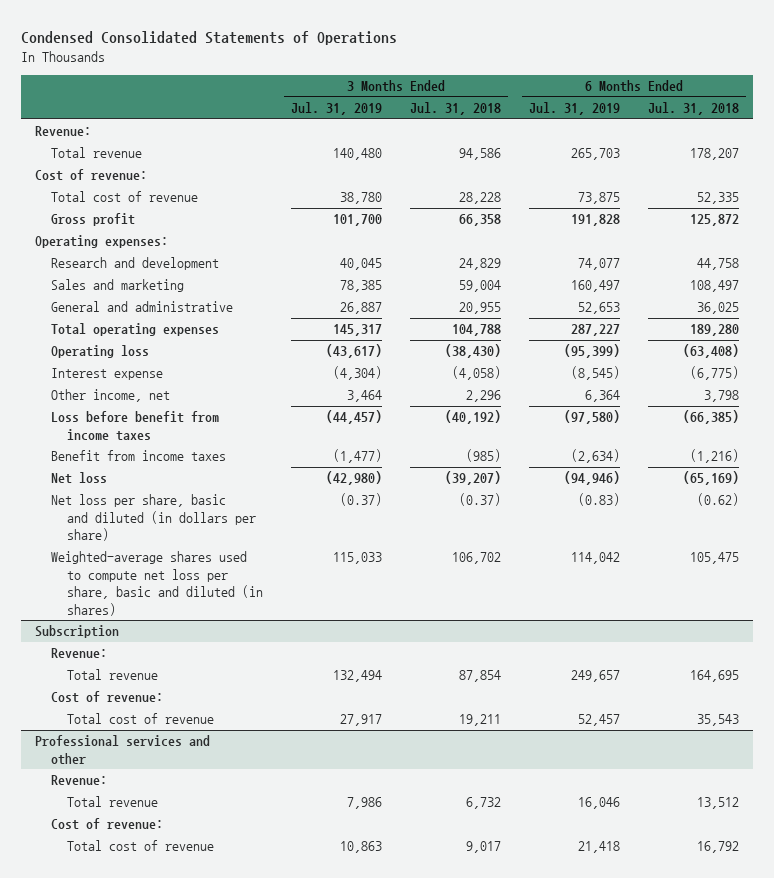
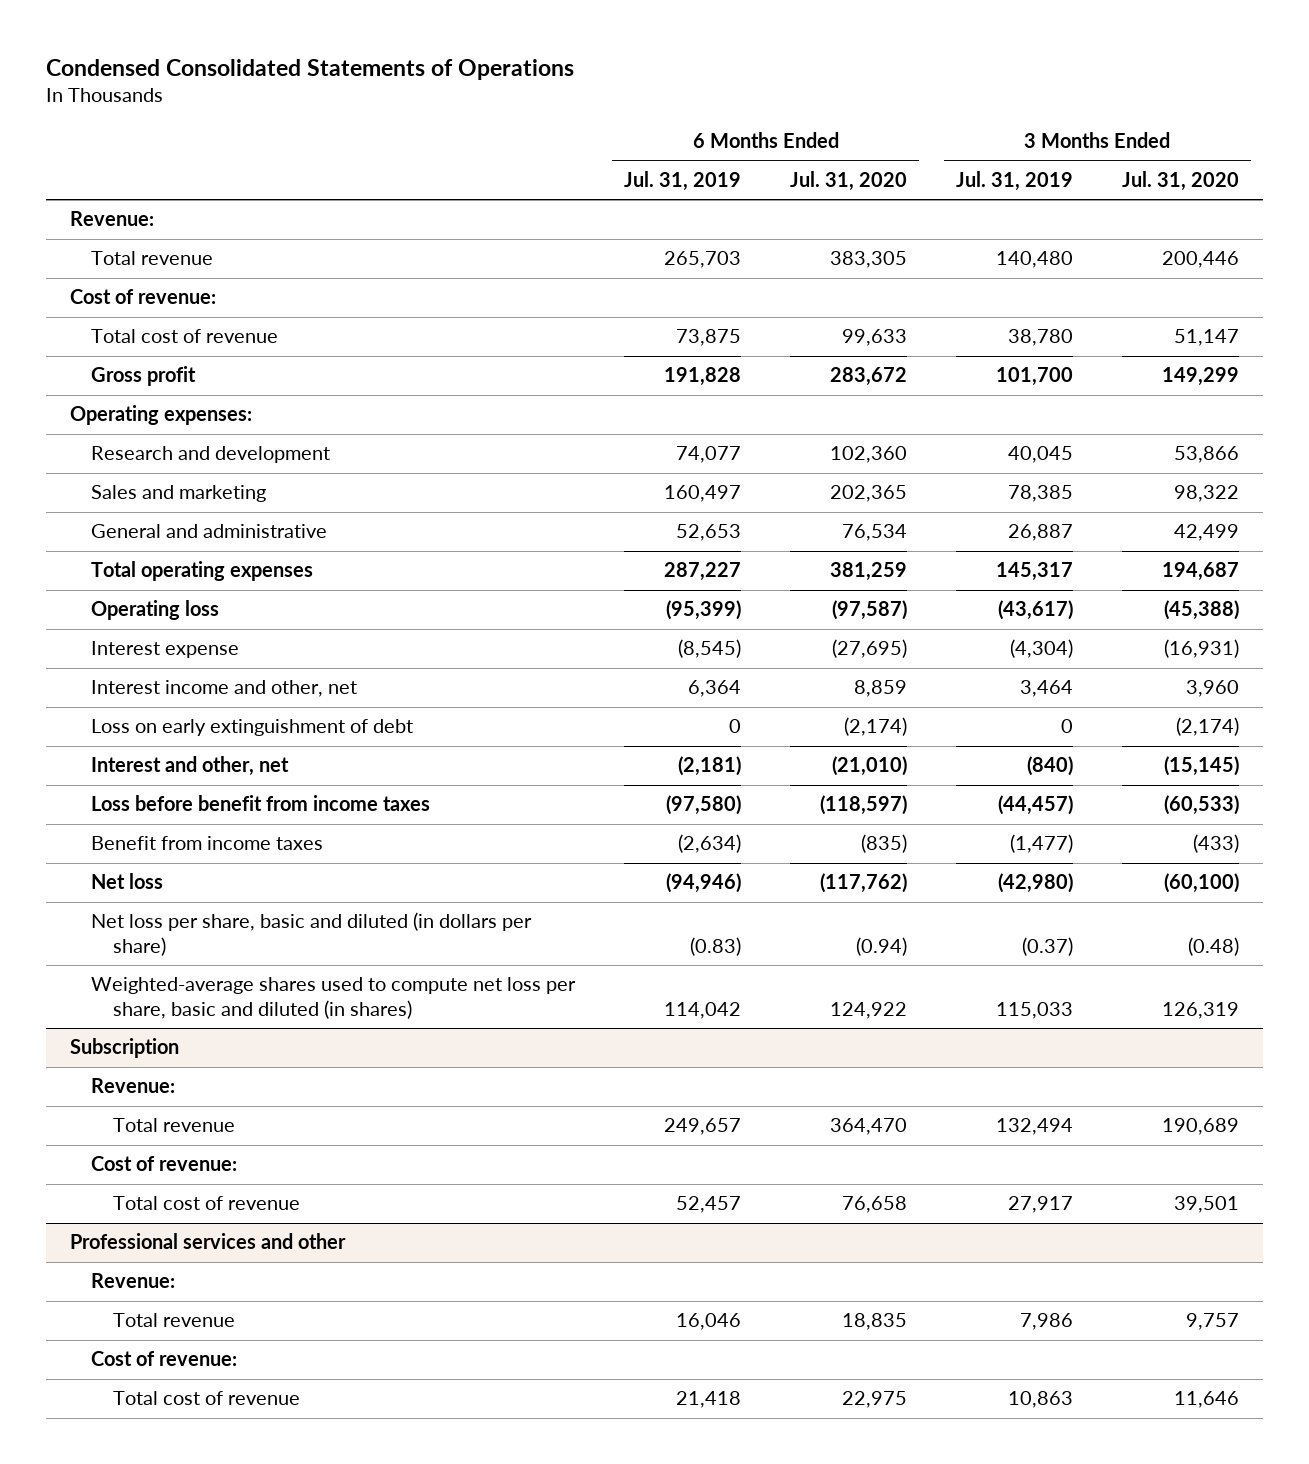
- | 3 Months Ended Jul. 31, 2019 | 3 Months Ended Jul. 31, 2018 | 6 Months Ended Jul. 31, 2019 | 6 Months Ended Jul. 31, 2018
+ | 6 Months Ended Jul. 31, 2019 | 6 Months Ended Jul. 31, 2020 | 3 Months Ended Jul. 31, 2019 | 3 Months Ended Jul. 31, 2020
- Other income, net | 3,464 | 2,296 | 6,364 | 3,798
+ Interest income and other, net | 6,364 | 8,859 | 3,464 | 3,960
+ Loss on early extinguishment of debt | 0 | (2,174) | 0 | (2,174)
+ Interest and other, net | (2,181) | (21,010) | (840) | (15,145)

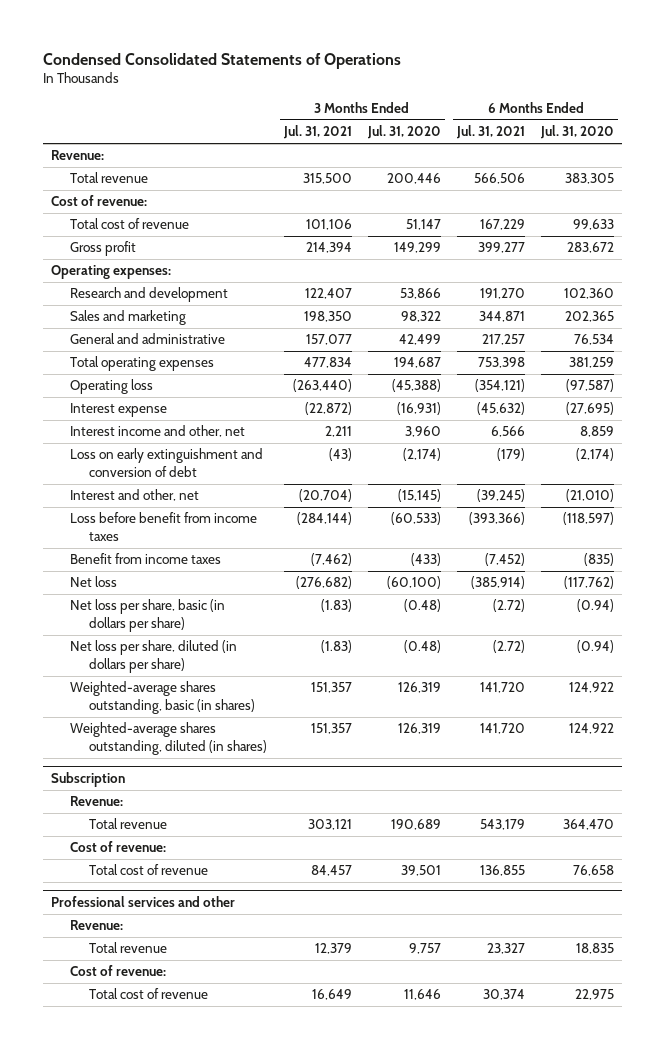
- | 6 Months Ended Jul. 31, 2019 | 6 Months Ended Jul. 31, 2020 | 3 Months Ended Jul. 31, 2019 | 3 Months Ended Jul. 31, 2020
+ | 3 Months Ended Jul. 31, 2021 | 3 Months Ended Jul. 31, 2020 | 6 Months Ended Jul. 31, 2021 | 6 Months Ended Jul. 31, 2020
- Loss on early extinguishment of debt | 0 | (2,174) | 0 | (2,174)
+ Loss on early extinguishment and conversion of debt | (43) | (2,174) | (179) | (2,174)
- Net loss per share, basic and diluted (in dollars per share) | (0.83) | (0.94) | (0.37) | (0.48)
- Weighted-average shares used to compute net loss per share, basic and diluted (in shares) | 114,042 | 124,922 | 115,033 | 126,319
+ Net loss per share, basic (in dollars per share) | (1.83) | (0.48) | (2.72) | (0.94)
+ Net loss per share, diluted (in dollars per share) | (1.83) | (0.48) | (2.72) | (0.94)
+ Weighted-average shares outstanding, basic (in shares) | 151,357 | 126,319 | 141,720 | 124,922
+ Weighted-average shares outstanding, diluted (in shares) | 151,357 | 126,319 | 141,720 | 124,922

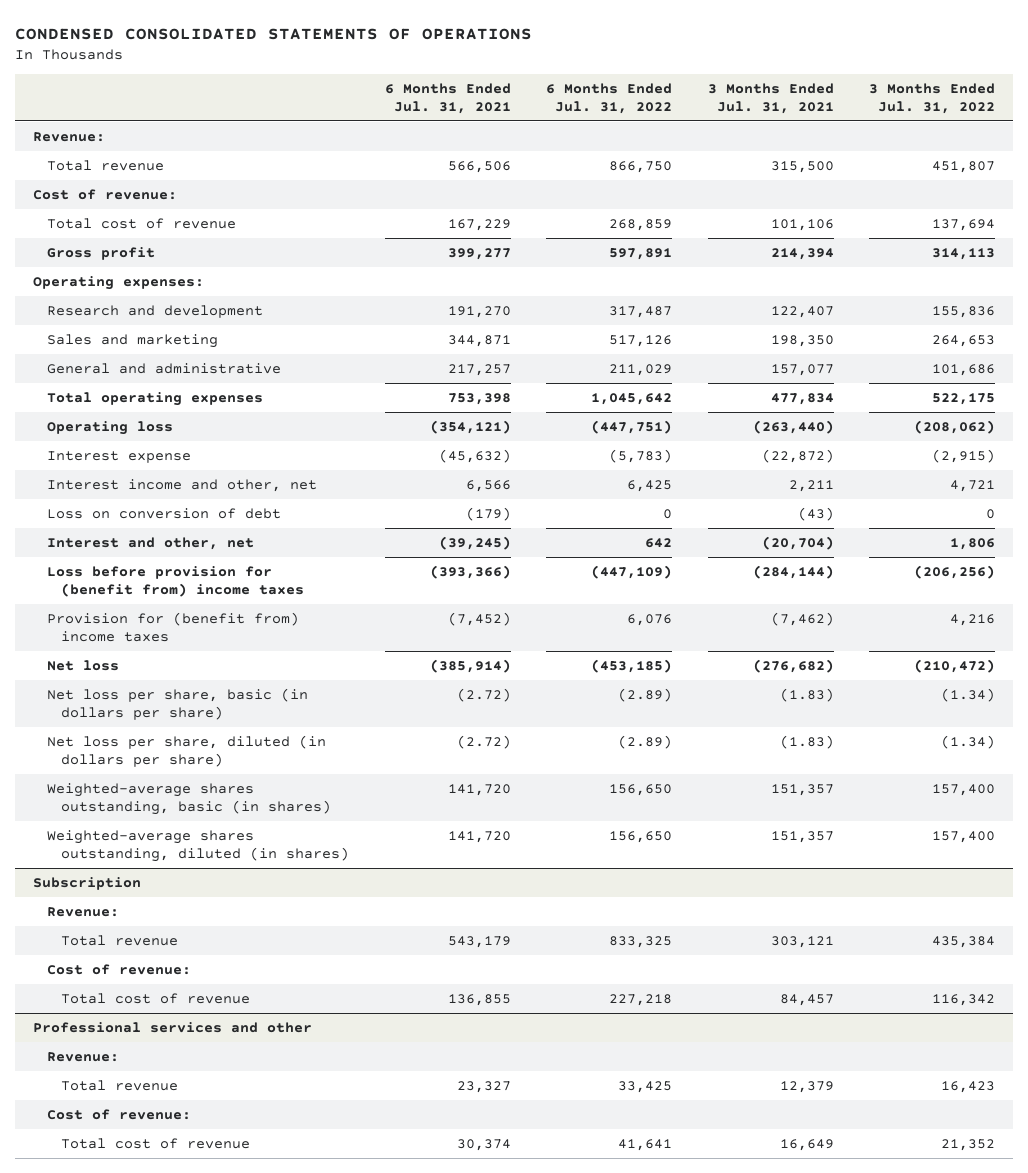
- Condensed Consolidated Statements of Operations
+ CONDENSED CONSOLIDATED STATEMENTS OF OPERATIONS
- | 3 Months Ended Jul. 31, 2021 | 3 Months Ended Jul. 31, 2020 | 6 Months Ended Jul. 31, 2021 | 6 Months Ended Jul. 31, 2020
+ | 6 Months Ended Jul. 31, 2021 | 6 Months Ended Jul. 31, 2022 | 3 Months Ended Jul. 31, 2021 | 3 Months Ended Jul. 31, 2022
- Loss on early extinguishment and conversion of debt | (43) | (2,174) | (179) | (2,174)
+ Loss on conversion of debt | (179) | 0 | (43) | 0
- Loss before benefit from income taxes | (284,144) | (60,533) | (393,366) | (118,597)
- Benefit from income taxes | (7,462) | (433) | (7,452) | (835)
+ Loss before provision for (benefit from) income taxes | (393,366) | (447,109) | (284,144) | (206,256)
+ Provision for (benefit from) income taxes | (7,452) | 6,076 | (7,462) | 4,216

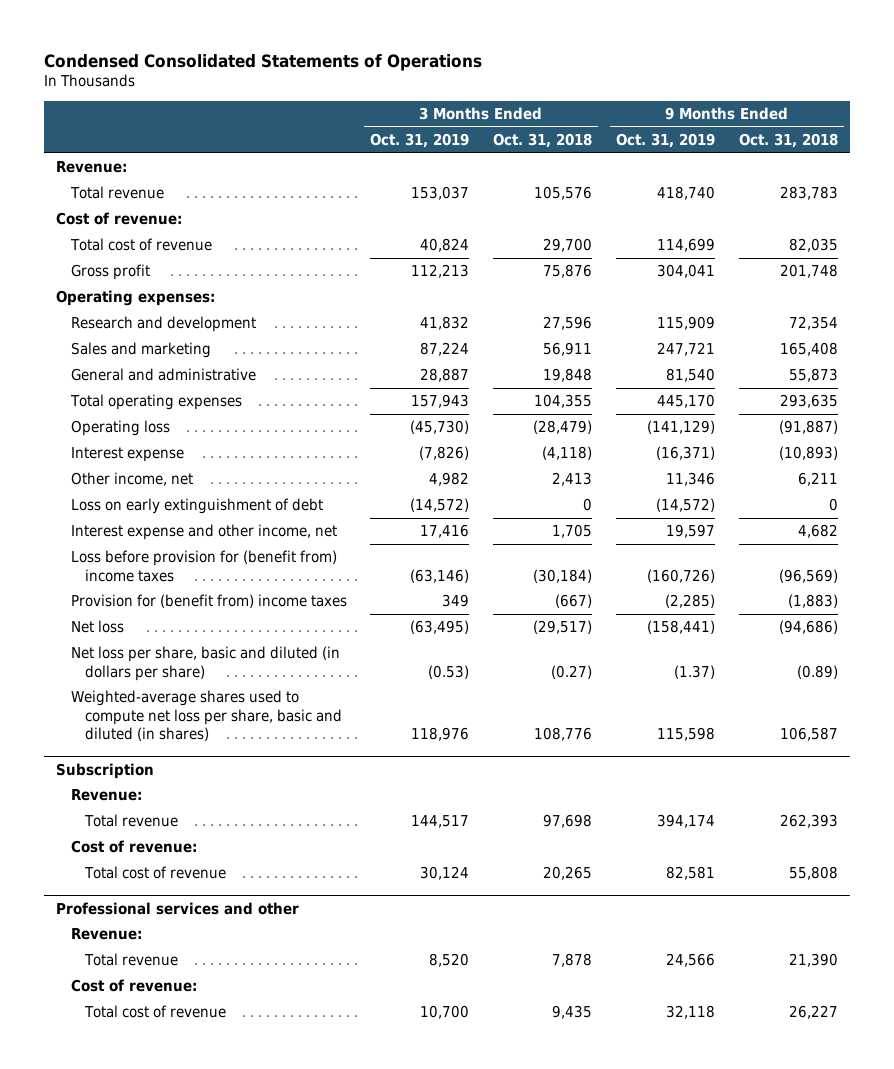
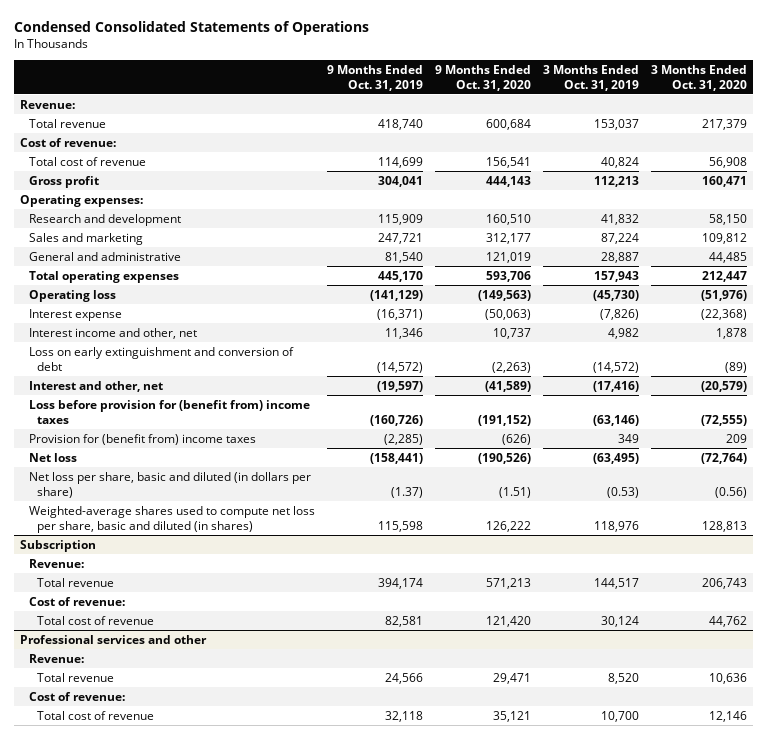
- | 3 Months Ended Oct. 31, 2019 | 3 Months Ended Oct. 31, 2018 | 9 Months Ended Oct. 31, 2019 | 9 Months Ended Oct. 31, 2018
+ | 9 Months Ended Oct. 31, 2019 | 9 Months Ended Oct. 31, 2020 | 3 Months Ended Oct. 31, 2019 | 3 Months Ended Oct. 31, 2020
- Other income, net | 4,982 | 2,413 | 11,346 | 6,211
- Loss on early extinguishment of debt | (14,572) | 0 | (14,572) | 0
- Interest expense and other income, net | 17,416 | 1,705 | 19,597 | 4,682
+ Interest income and other, net | 11,346 | 10,737 | 4,982 | 1,878
+ Loss on early extinguishment and conversion of debt | (14,572) | (2,263) | (14,572) | (89)
+ Interest and other, net | (19,597) | (41,589) | (17,416) | (20,579)

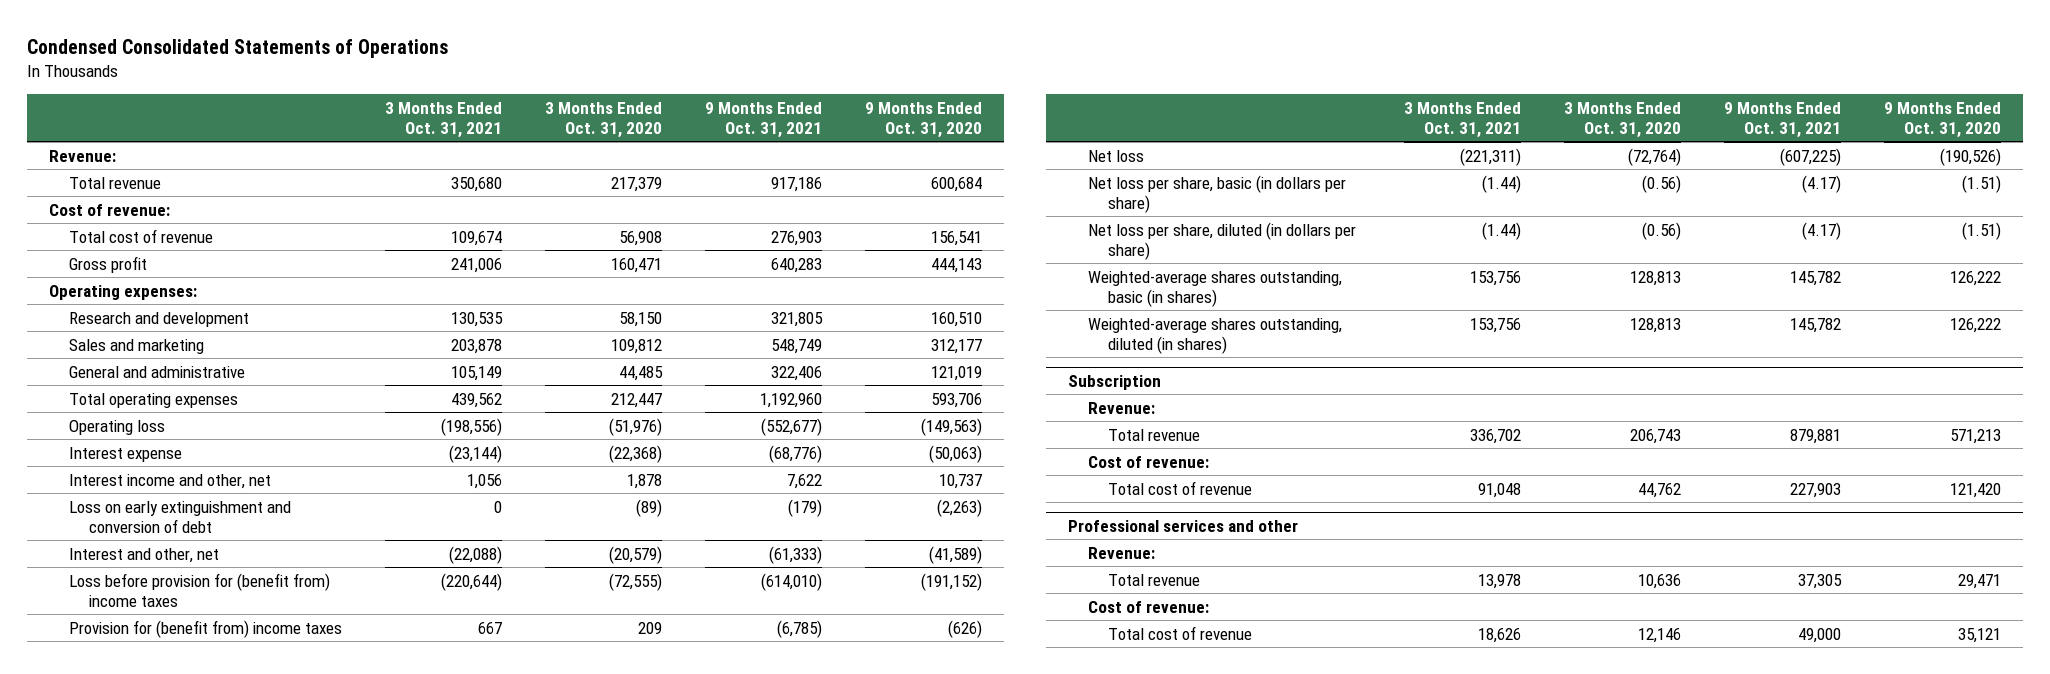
- | 9 Months Ended Oct. 31, 2019 | 9 Months Ended Oct. 31, 2020 | 3 Months Ended Oct. 31, 2019 | 3 Months Ended Oct. 31, 2020
+ | 3 Months Ended Oct. 31, 2021 | 3 Months Ended Oct. 31, 2020 | 9 Months Ended Oct. 31, 2021 | 9 Months Ended Oct. 31, 2020
- Net loss per share, basic and diluted (in dollars per share) | (1.37) | (1.51) | (0.53) | (0.56)
- Weighted-average shares used to compute net loss per share, basic and diluted (in shares) | 115,598 | 126,222 | 118,976 | 128,813
+ Net loss per share, basic (in dollars per share) | (1.44) | (0.56) | (4.17) | (1.51)
+ Net loss per share, diluted (in dollars per share) | (1.44) | (0.56) | (4.17) | (1.51)
+ Weighted-average shares outstanding, basic (in shares) | 153,756 | 128,813 | 145,782 | 126,222
+ Weighted-average shares outstanding, diluted (in shares) | 153,756 | 128,813 | 145,782 | 126,222

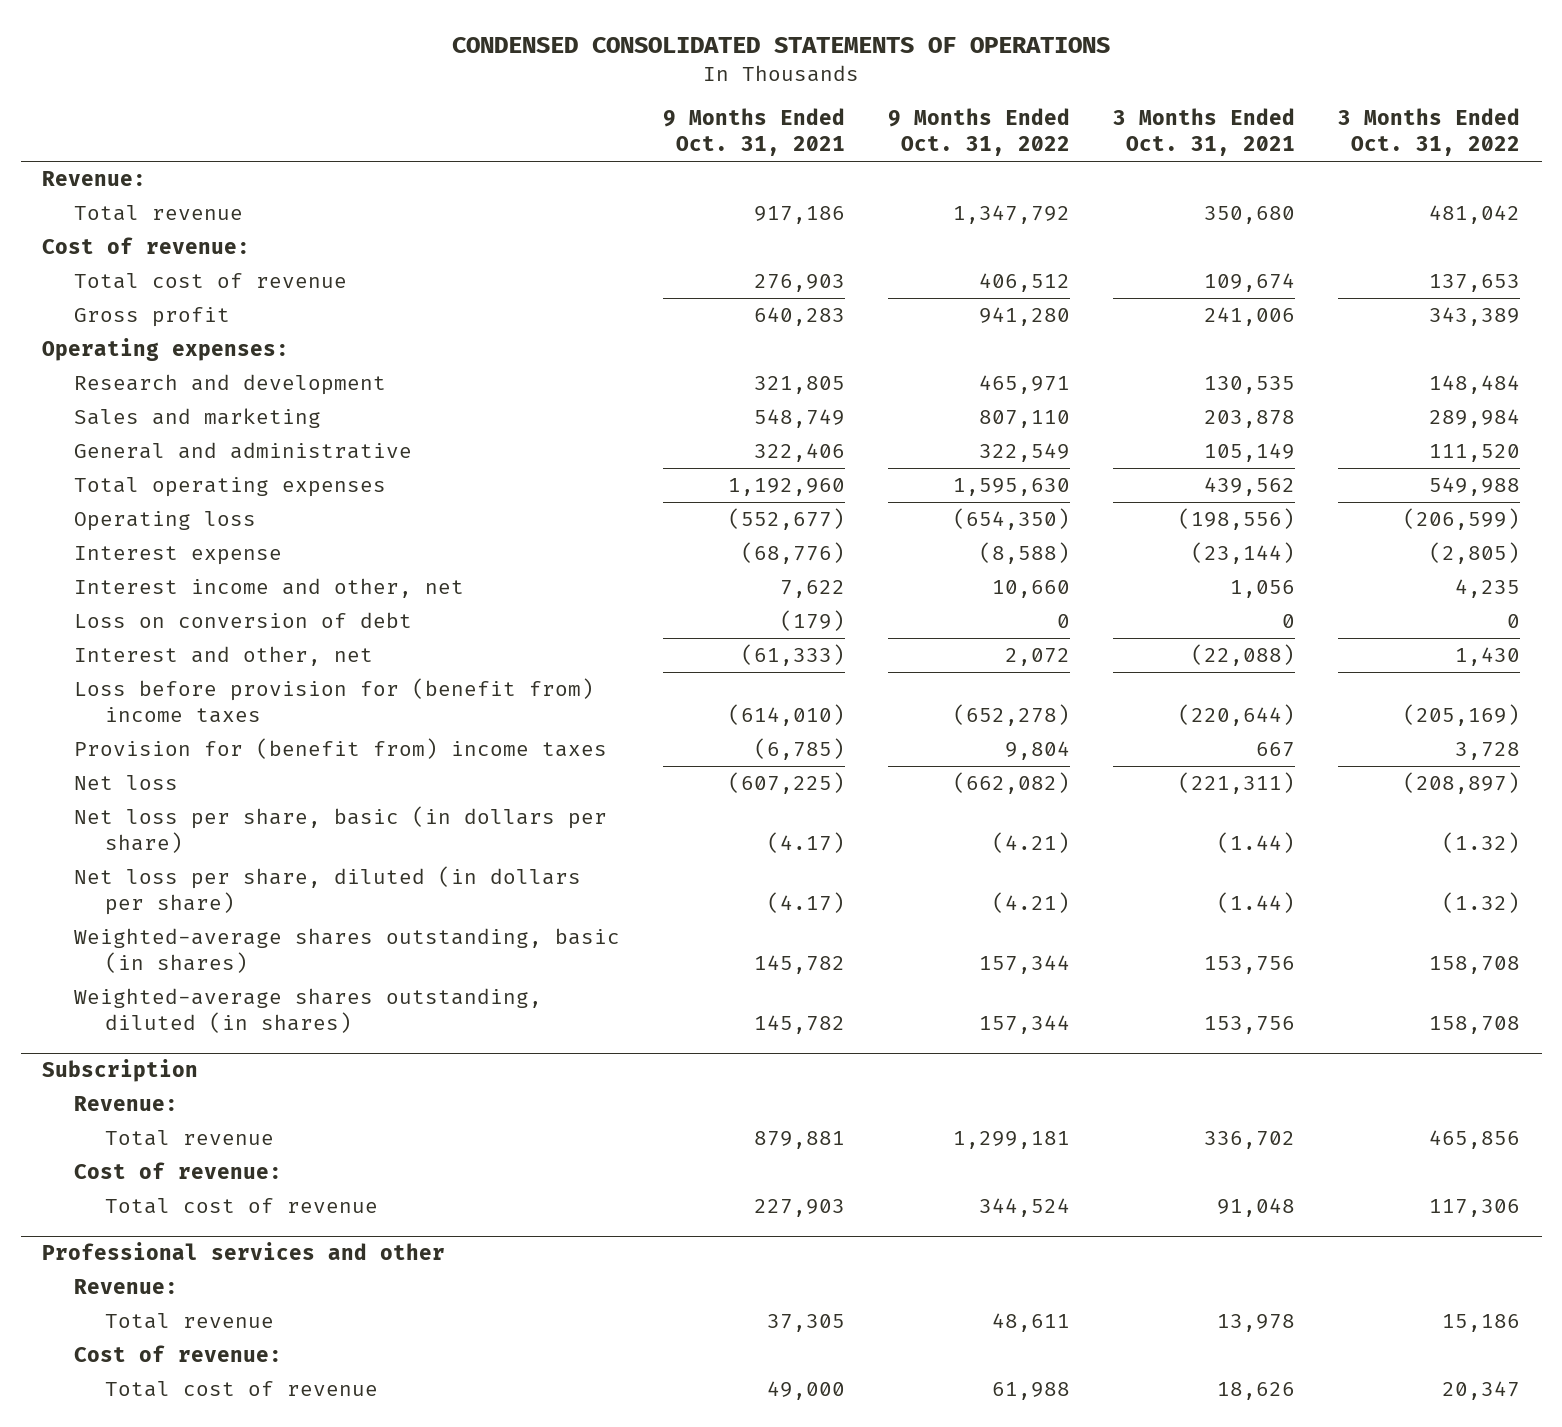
- Condensed Consolidated Statements of Operations
+ CONDENSED CONSOLIDATED STATEMENTS OF OPERATIONS
- | 3 Months Ended Oct. 31, 2021 | 3 Months Ended Oct. 31, 2020 | 9 Months Ended Oct. 31, 2021 | 9 Months Ended Oct. 31, 2020
+ | 9 Months Ended Oct. 31, 2021 | 9 Months Ended Oct. 31, 2022 | 3 Months Ended Oct. 31, 2021 | 3 Months Ended Oct. 31, 2022
- Loss on early extinguishment and conversion of debt | 0 | (89) | (179) | (2,263)
+ Loss on conversion of debt | (179) | 0 | 0 | 0

